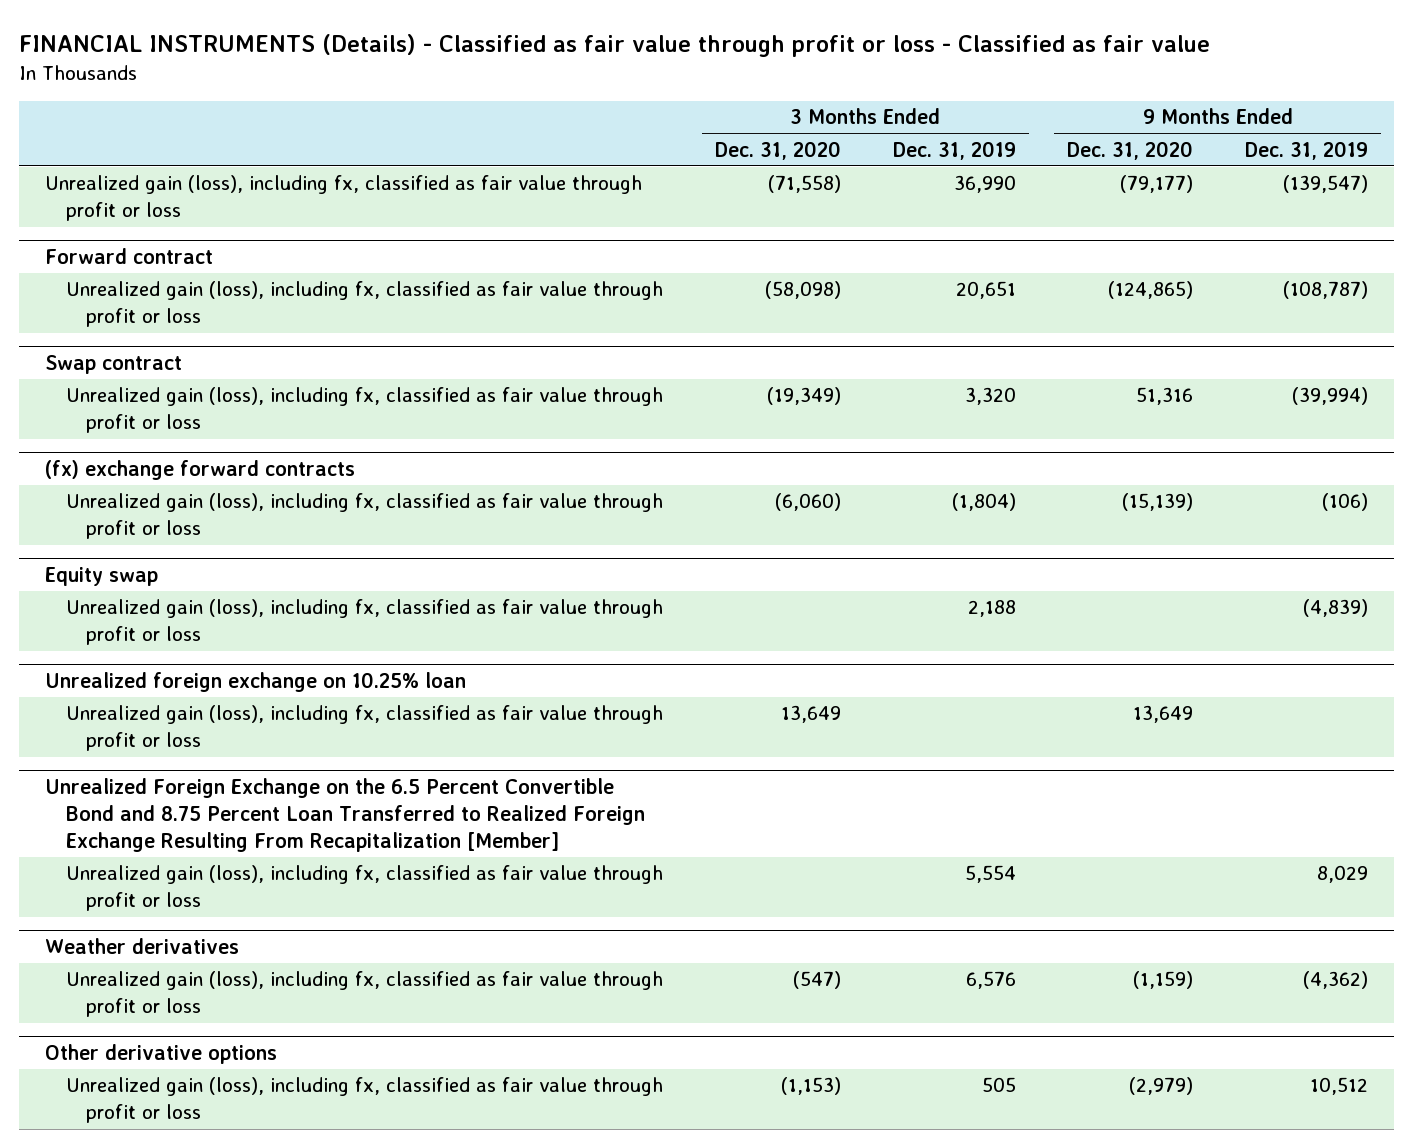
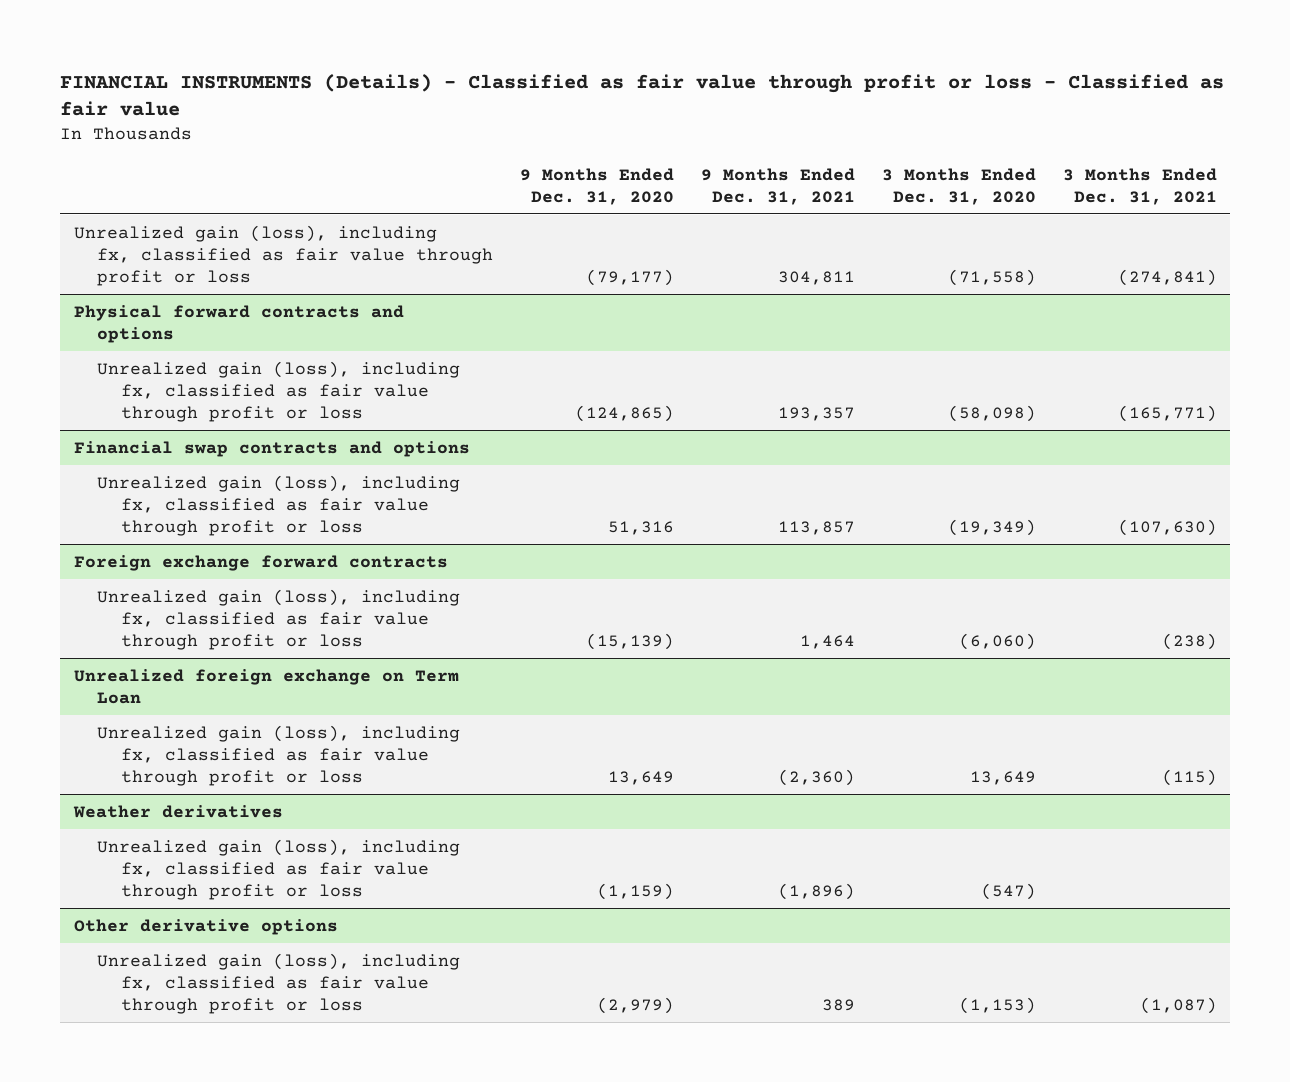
- | 3 Months Ended Dec. 31, 2020 | 3 Months Ended Dec. 31, 2019 | 9 Months Ended Dec. 31, 2020 | 9 Months Ended Dec. 31, 2019
+ | 9 Months Ended Dec. 31, 2020 | 9 Months Ended Dec. 31, 2021 | 3 Months Ended Dec. 31, 2020 | 3 Months Ended Dec. 31, 2021
- Forward contract
+ Physical forward contracts and options
- Swap contract
+ Financial swap contracts and options
- (fx) exchange forward contracts
+ Foreign exchange forward contracts
- Equity swap
- Unrealized gain (loss), including fx, classified as fair value through profit or loss | | 2,188 | | (4,839)
- Unrealized foreign exchange on 10.25% loan
+ Unrealized foreign exchange on Term Loan
- Unrealized Foreign Exchange on the 6.5 Percent Convertible Bond and 8.75 Percent Loan Transferred to Realized Foreign Exchange Resulting From Recapitalization [Member]
- Unrealized gain (loss), including fx, classified as fair value through profit or loss | | 5,554 | | 8,029

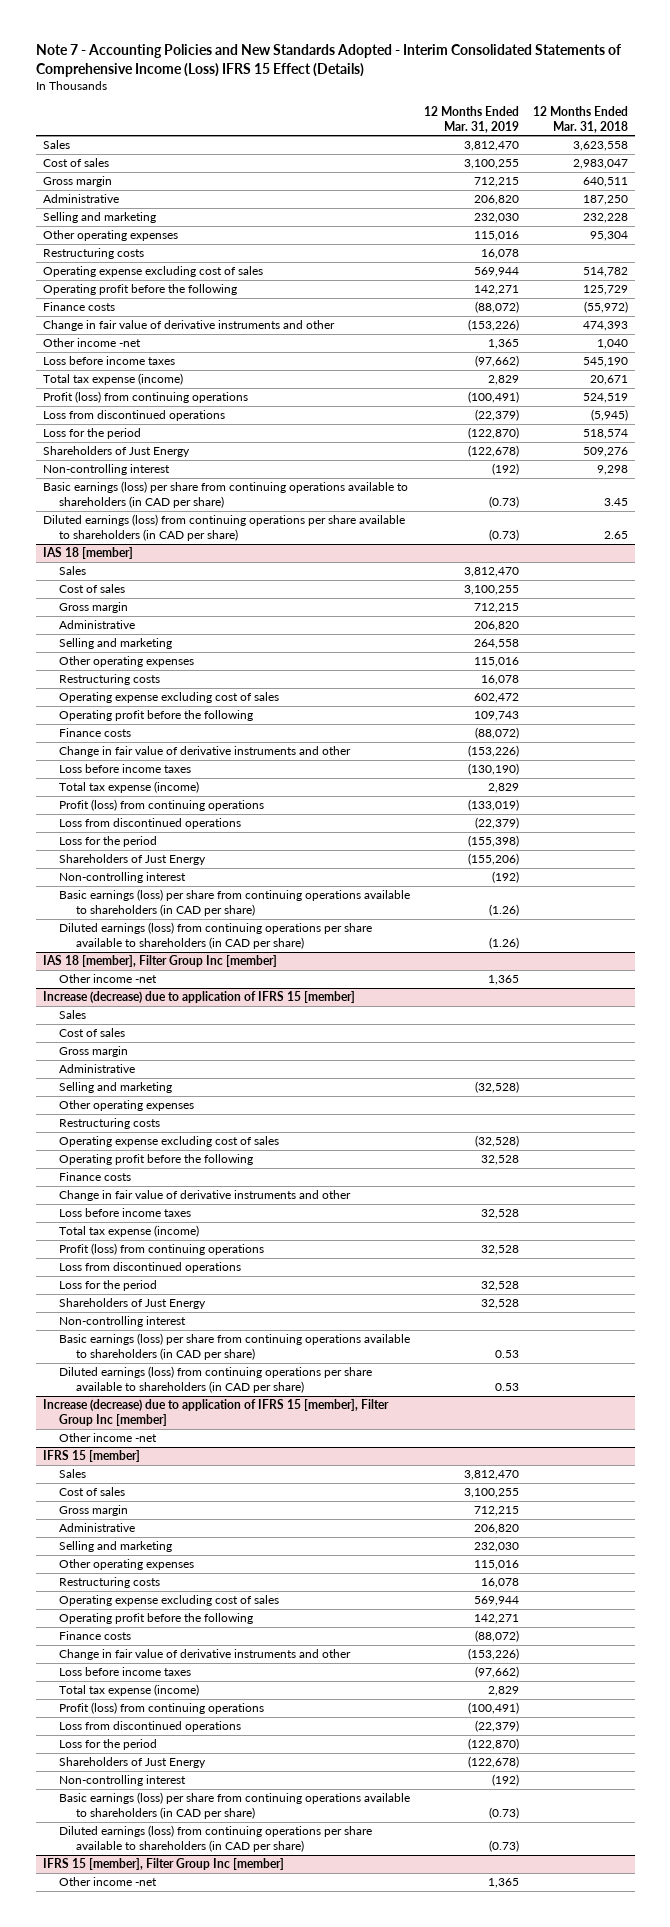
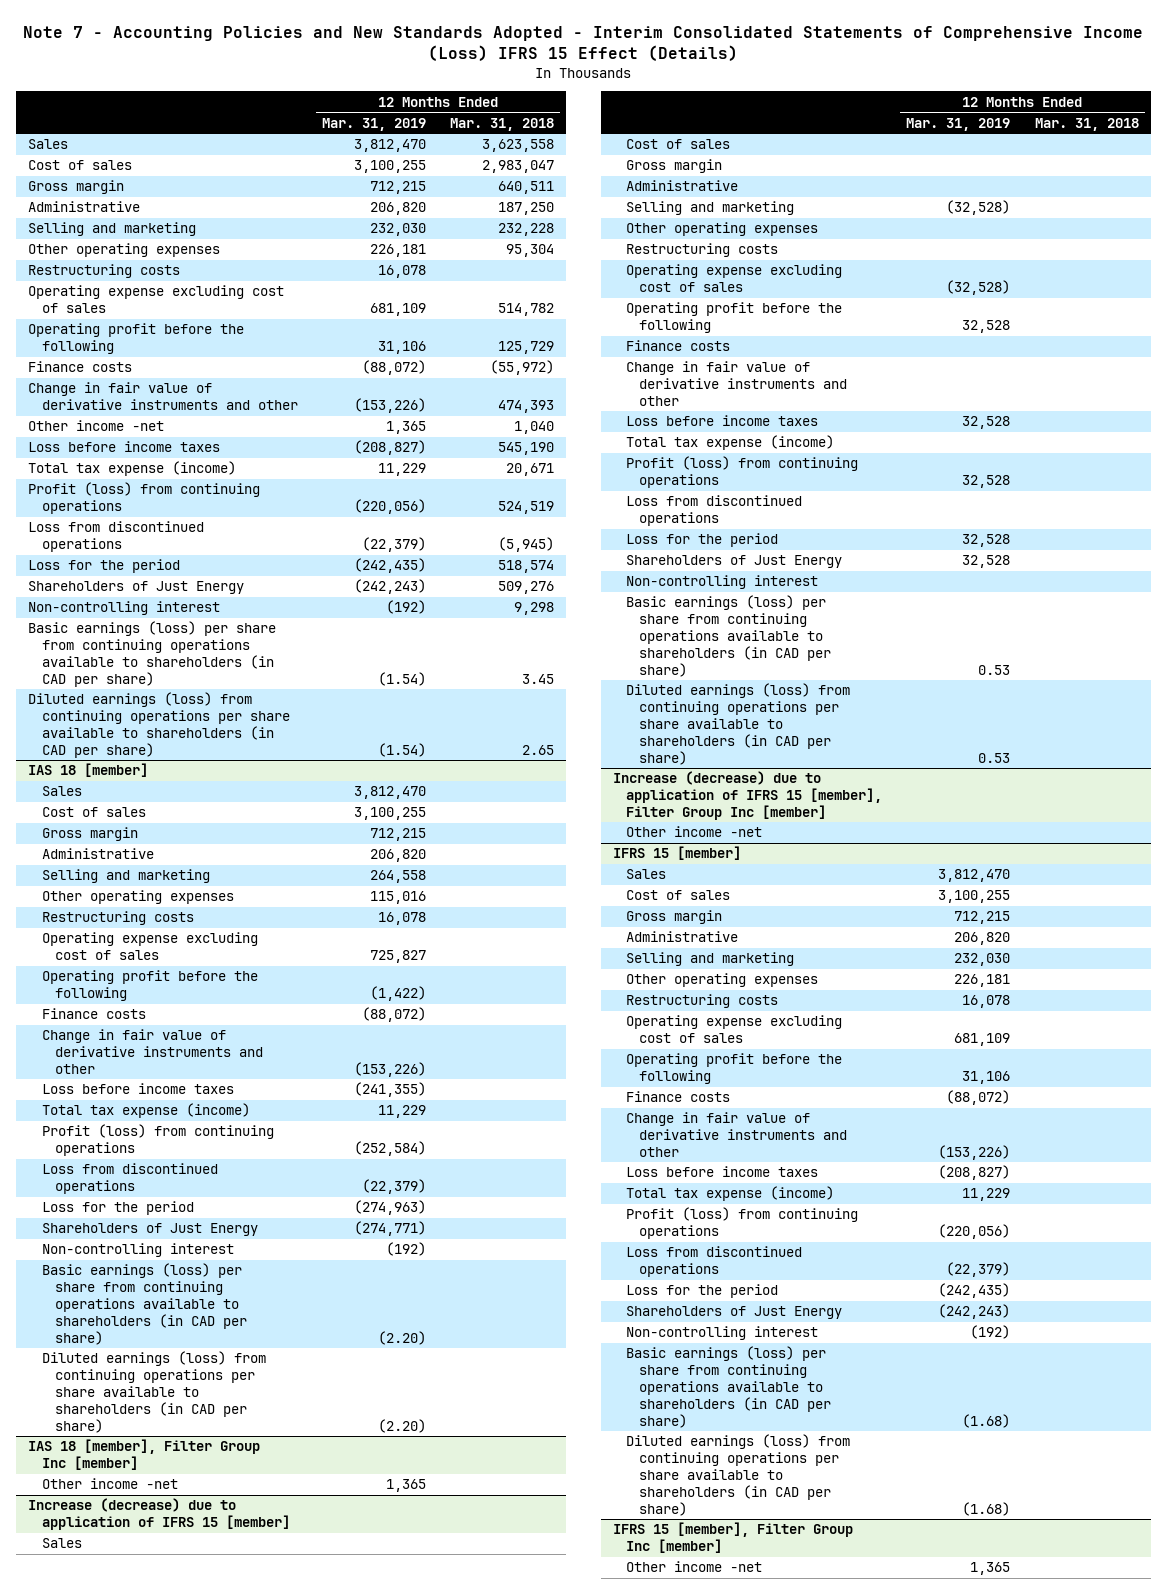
- Other operating expenses | 115,016 | 95,304
+ Other operating expenses | 226,181 | 95,304
- Operating expense excluding cost of sales | 569,944 | 514,782
- Operating profit before the following | 142,271 | 125,729
+ Operating expense excluding cost of sales | 681,109 | 514,782
+ Operating profit before the following | 31,106 | 125,729
- Loss before income taxes | (97,662) | 545,190
- Total tax expense (income) | 2,829 | 20,671
- Profit (loss) from continuing operations | (100,491) | 524,519
+ Loss before income taxes | (208,827) | 545,190
+ Total tax expense (income) | 11,229 | 20,671
+ Profit (loss) from continuing operations | (220,056) | 524,519
- Loss for the period | (122,870) | 518,574
- Shareholders of Just Energy | (122,678) | 509,276
+ Loss for the period | (242,435) | 518,574
+ Shareholders of Just Energy | (242,243) | 509,276
- Basic earnings (loss) per share from continuing operations available to shareholders (in CAD per share) | (0.73) | 3.45
- Diluted earnings (loss) from continuing operations per share available to shareholders (in CAD per share) | (0.73) | 2.65
+ Basic earnings (loss) per share from continuing operations available to shareholders (in CAD per share) | (1.54) | 3.45
+ Diluted earnings (loss) from continuing operations per share available to shareholders (in CAD per share) | (1.54) | 2.65
@ IAS 18 [member]
- Operating expense excluding cost of sales | 602,472 |
- Operating profit before the following | 109,743 |
+ Operating expense excluding cost of sales | 725,827 |
+ Operating profit before the following | (1,422) |
- Loss before income taxes | (130,190) |
- Total tax expense (income) | 2,829 |
- Profit (loss) from continuing operations | (133,019) |
+ Loss before income taxes | (241,355) |
+ Total tax expense (income) | 11,229 |
+ Profit (loss) from continuing operations | (252,584) |
- Loss for the period | (155,398) |
- Shareholders of Just Energy | (155,206) |
+ Loss for the period | (274,963) |
+ Shareholders of Just Energy | (274,771) |
- Basic earnings (loss) per share from continuing operations available to shareholders (in CAD per share) | (1.26) |
- Diluted earnings (loss) from continuing operations per share available to shareholders (in CAD per share) | (1.26) |
+ Basic earnings (loss) per share from continuing operations available to shareholders (in CAD per share) | (2.20) |
+ Diluted earnings (loss) from continuing operations per share available to shareholders (in CAD per share) | (2.20) |
@ IFRS 15 [member]
- Other operating expenses | 115,016 |
+ Other operating expenses | 226,181 |
- Operating expense excluding cost of sales | 569,944 |
- Operating profit before the following | 142,271 |
+ Operating expense excluding cost of sales | 681,109 |
+ Operating profit before the following | 31,106 |
- Loss before income taxes | (97,662) |
- Total tax expense (income) | 2,829 |
- Profit (loss) from continuing operations | (100,491) |
+ Loss before income taxes | (208,827) |
+ Total tax expense (income) | 11,229 |
+ Profit (loss) from continuing operations | (220,056) |
- Loss for the period | (122,870) |
- Shareholders of Just Energy | (122,678) |
+ Loss for the period | (242,435) |
+ Shareholders of Just Energy | (242,243) |
- Basic earnings (loss) per share from continuing operations available to shareholders (in CAD per share) | (0.73) |
- Diluted earnings (loss) from continuing operations per share available to shareholders (in CAD per share) | (0.73) |
+ Basic earnings (loss) per share from continuing operations available to shareholders (in CAD per share) | (1.68) |
+ Diluted earnings (loss) from continuing operations per share available to shareholders (in CAD per share) | (1.68) |

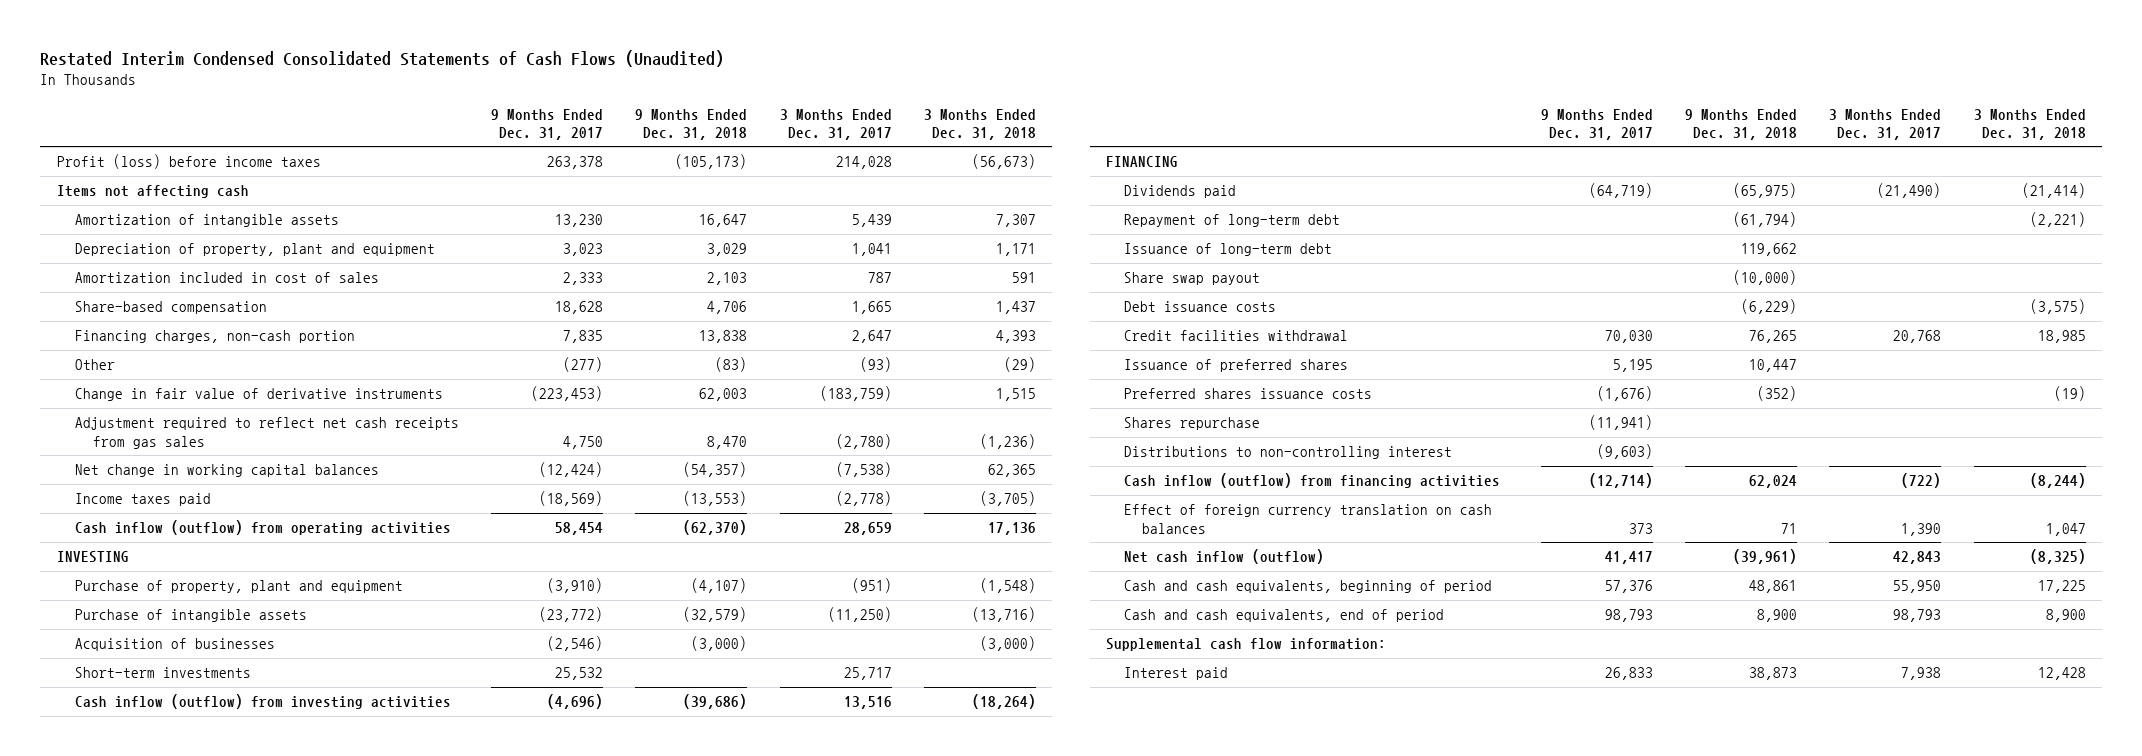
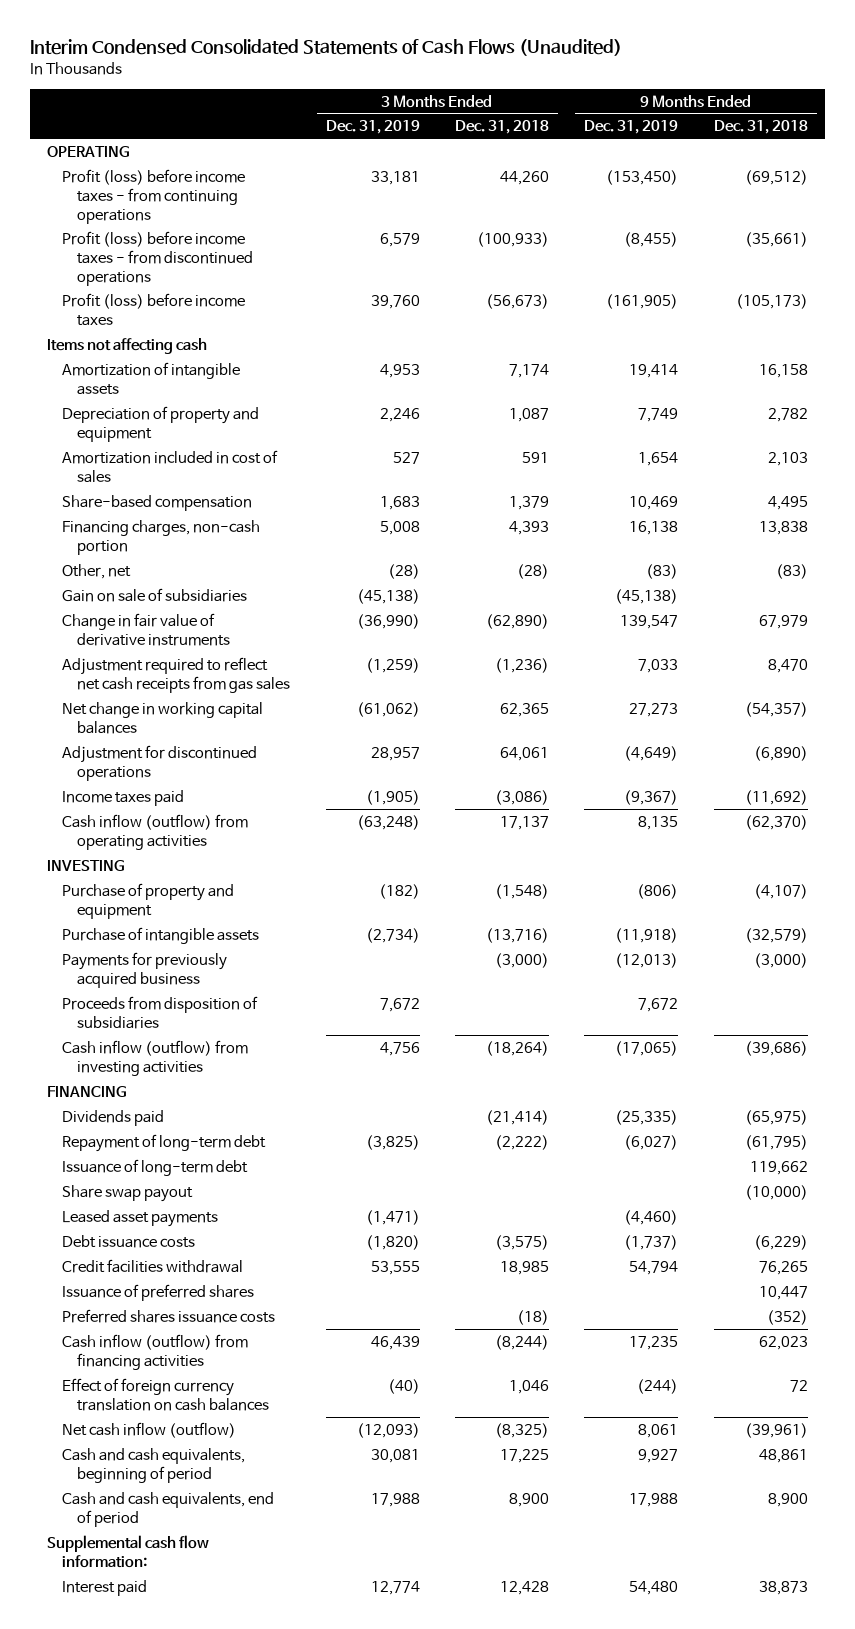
- Restated Interim Condensed Consolidated Statements of Cash Flows (Unaudited)
+ Interim Condensed Consolidated Statements of Cash Flows (Unaudited)
- | 9 Months Ended Dec. 31, 2017 | 9 Months Ended Dec. 31, 2018 | 3 Months Ended Dec. 31, 2017 | 3 Months Ended Dec. 31, 2018
+ | 3 Months Ended Dec. 31, 2019 | 3 Months Ended Dec. 31, 2018 | 9 Months Ended Dec. 31, 2019 | 9 Months Ended Dec. 31, 2018
+ OPERATING
+ Profit (loss) before income taxes - from continuing operations | 33,181 | 44,260 | (153,450) | (69,512)
+ Profit (loss) before income taxes - from discontinued operations | 6,579 | (100,933) | (8,455) | (35,661)
- Amortization of intangible assets | 13,230 | 16,647 | 5,439 | 7,307
- Depreciation of property, plant and equipment | 3,023 | 3,029 | 1,041 | 1,171
+ Amortization of intangible assets | 4,953 | 7,174 | 19,414 | 16,158
+ Depreciation of property and equipment | 2,246 | 1,087 | 7,749 | 2,782
- Share-based compensation | 18,628 | 4,706 | 1,665 | 1,437
+ Share-based compensation | 1,683 | 1,379 | 10,469 | 4,495
- Other | (277) | (83) | (93) | (29)
- Change in fair value of derivative instruments | (223,453) | 62,003 | (183,759) | 1,515
+ Other, net | (28) | (28) | (83) | (83)
+ Gain on sale of subsidiaries | (45,138) | | (45,138) |
+ Change in fair value of derivative instruments | (36,990) | (62,890) | 139,547 | 67,979
- Income taxes paid | (18,569) | (13,553) | (2,778) | (3,705)
- Cash inflow (outflow) from operating activities | 58,454 | (62,370) | 28,659 | 17,136
+ Adjustment for discontinued operations | 28,957 | 64,061 | (4,649) | (6,890)
+ Income taxes paid | (1,905) | (3,086) | (9,367) | (11,692)
+ Cash inflow (outflow) from operating activities | (63,248) | 17,137 | 8,135 | (62,370)
- Purchase of property, plant and equipment | (3,910) | (4,107) | (951) | (1,548)
+ Purchase of property and equipment | (182) | (1,548) | (806) | (4,107)
- Acquisition of businesses | (2,546) | (3,000) | | (3,000)
- Short-term investments | 25,532 | | 25,717 |
+ Payments for previously acquired business | | (3,000) | (12,013) | (3,000)
+ Proceeds from disposition of subsidiaries | 7,672 | | 7,672 |
- Repayment of long-term debt | | (61,794) | | (2,221)
+ Repayment of long-term debt | (3,825) | (2,222) | (6,027) | (61,795)
+ Leased asset payments | (1,471) | | (4,460) |
- Preferred shares issuance costs | (1,676) | (352) | | (19)
- Shares repurchase | (11,941) | | |
- Distributions to non-controlling interest | (9,603) | | |
- Cash inflow (outflow) from financing activities | (12,714) | 62,024 | (722) | (8,244)
- Effect of foreign currency translation on cash balances | 373 | 71 | 1,390 | 1,047
+ Preferred shares issuance costs | | (18) | | (352)
+ Cash inflow (outflow) from financing activities | 46,439 | (8,244) | 17,235 | 62,023
+ Effect of foreign currency translation on cash balances | (40) | 1,046 | (244) | 72

